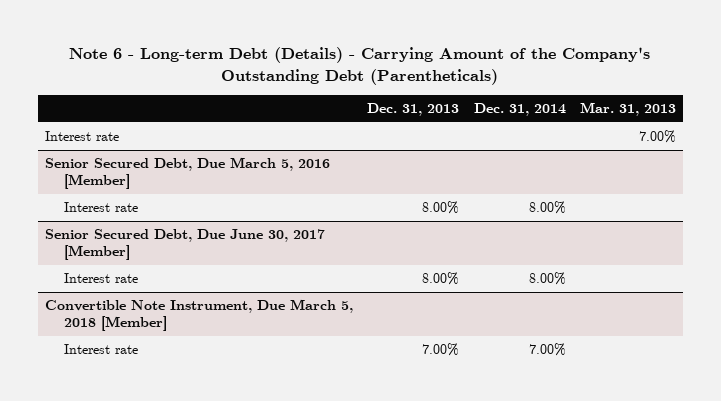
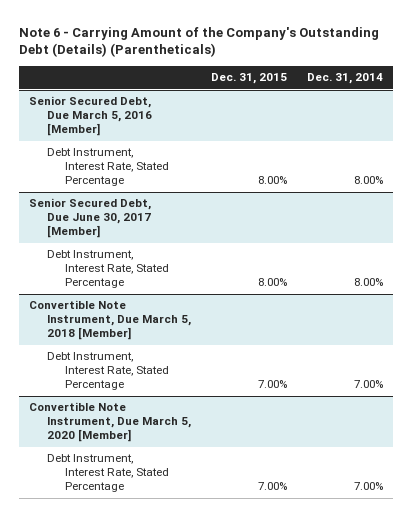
- Note 6 - Long-term Debt (Details) - Carrying Amount of the Company's Outstanding Debt (Parentheticals)
+ Note 6 - Carrying Amount of the Company's Outstanding Debt (Details) (Parentheticals)
- | Dec. 31, 2013 | Dec. 31, 2014 | Mar. 31, 2013
+ | Dec. 31, 2015 | Dec. 31, 2014
- Interest rate | | | 7.00%
@ Senior Secured Debt, Due March 5, 2016 [Member]
- Interest rate | 8.00% | 8.00% |
+ Debt Instrument, Interest Rate, Stated Percentage | 8.00% | 8.00%
@ Senior Secured Debt, Due June 30, 2017 [Member]
- Interest rate | 8.00% | 8.00% |
+ Debt Instrument, Interest Rate, Stated Percentage | 8.00% | 8.00%
@ Convertible Note Instrument, Due March 5, 2018 [Member]
- Interest rate | 7.00% | 7.00% |
+ Debt Instrument, Interest Rate, Stated Percentage | 7.00% | 7.00%
+ Convertible Note Instrument, Due March 5, 2020 [Member]
+ Debt Instrument, Interest Rate, Stated Percentage | 7.00% | 7.00%

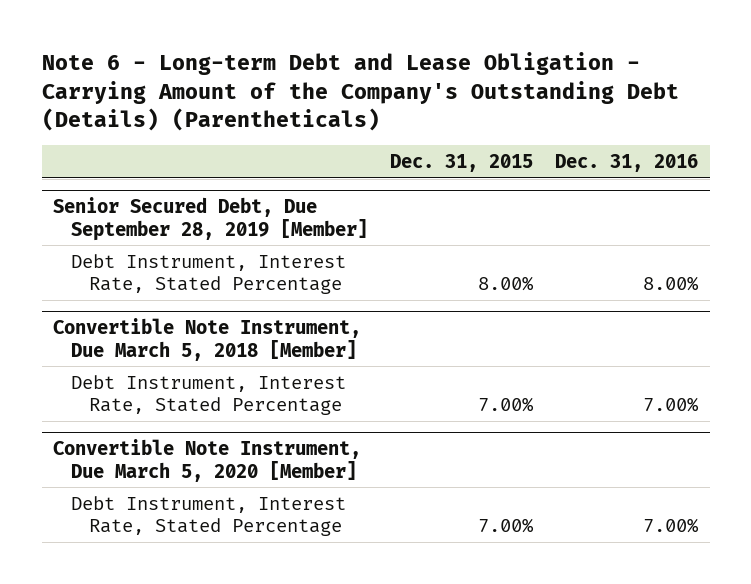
- Note 6 - Carrying Amount of the Company's Outstanding Debt (Details) (Parentheticals)
+ Note 6 - Long-term Debt and Lease Obligation - Carrying Amount of the Company's Outstanding Debt (Details) (Parentheticals)
- | Dec. 31, 2015 | Dec. 31, 2014
+ | Dec. 31, 2015 | Dec. 31, 2016
- Senior Secured Debt, Due March 5, 2016 [Member]
- Debt Instrument, Interest Rate, Stated Percentage | 8.00% | 8.00%
- Senior Secured Debt, Due June 30, 2017 [Member]
+ Senior Secured Debt, Due September 28, 2019 [Member]

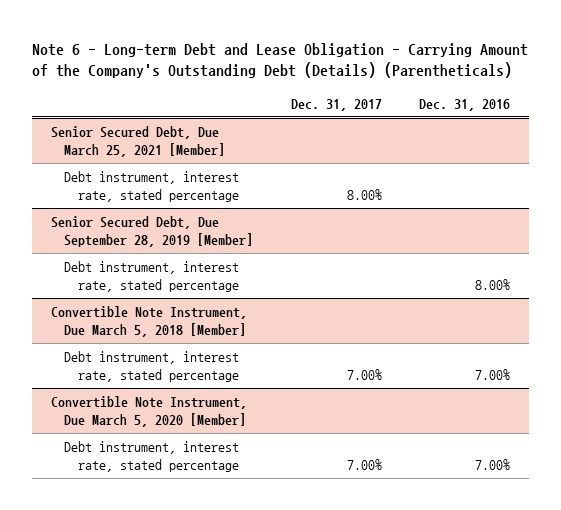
- | Dec. 31, 2015 | Dec. 31, 2016
+ | Dec. 31, 2017 | Dec. 31, 2016
+ Senior Secured Debt, Due March 25, 2021 [Member]
+ Debt instrument, interest rate, stated percentage | 8.00% |
@ Senior Secured Debt, Due September 28, 2019 [Member]
- Debt Instrument, Interest Rate, Stated Percentage | 8.00% | 8.00%
+ Debt instrument, interest rate, stated percentage | | 8.00%
@ Convertible Note Instrument, Due March 5, 2018 [Member]
- Debt Instrument, Interest Rate, Stated Percentage | 7.00% | 7.00%
+ Debt instrument, interest rate, stated percentage | 7.00% | 7.00%
@ Convertible Note Instrument, Due March 5, 2020 [Member]
- Debt Instrument, Interest Rate, Stated Percentage | 7.00% | 7.00%
+ Debt instrument, interest rate, stated percentage | 7.00% | 7.00%

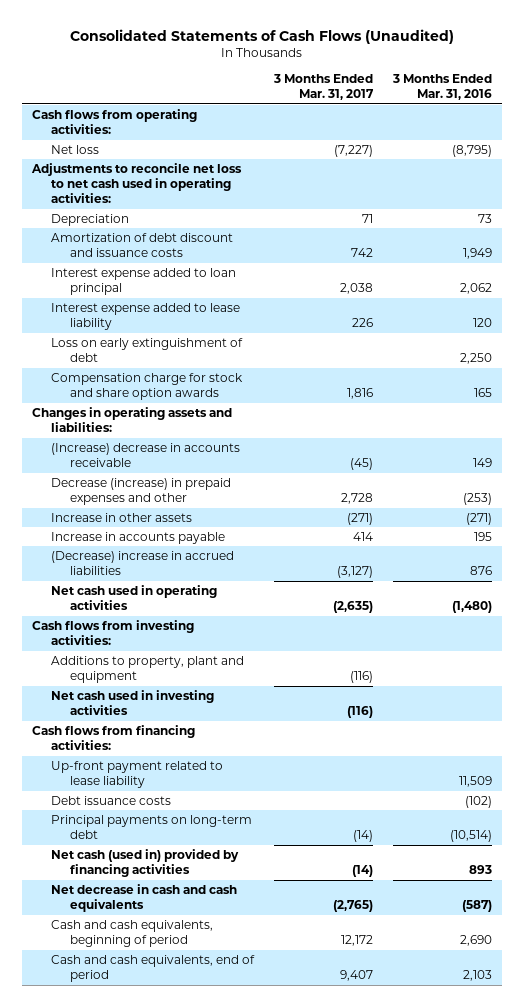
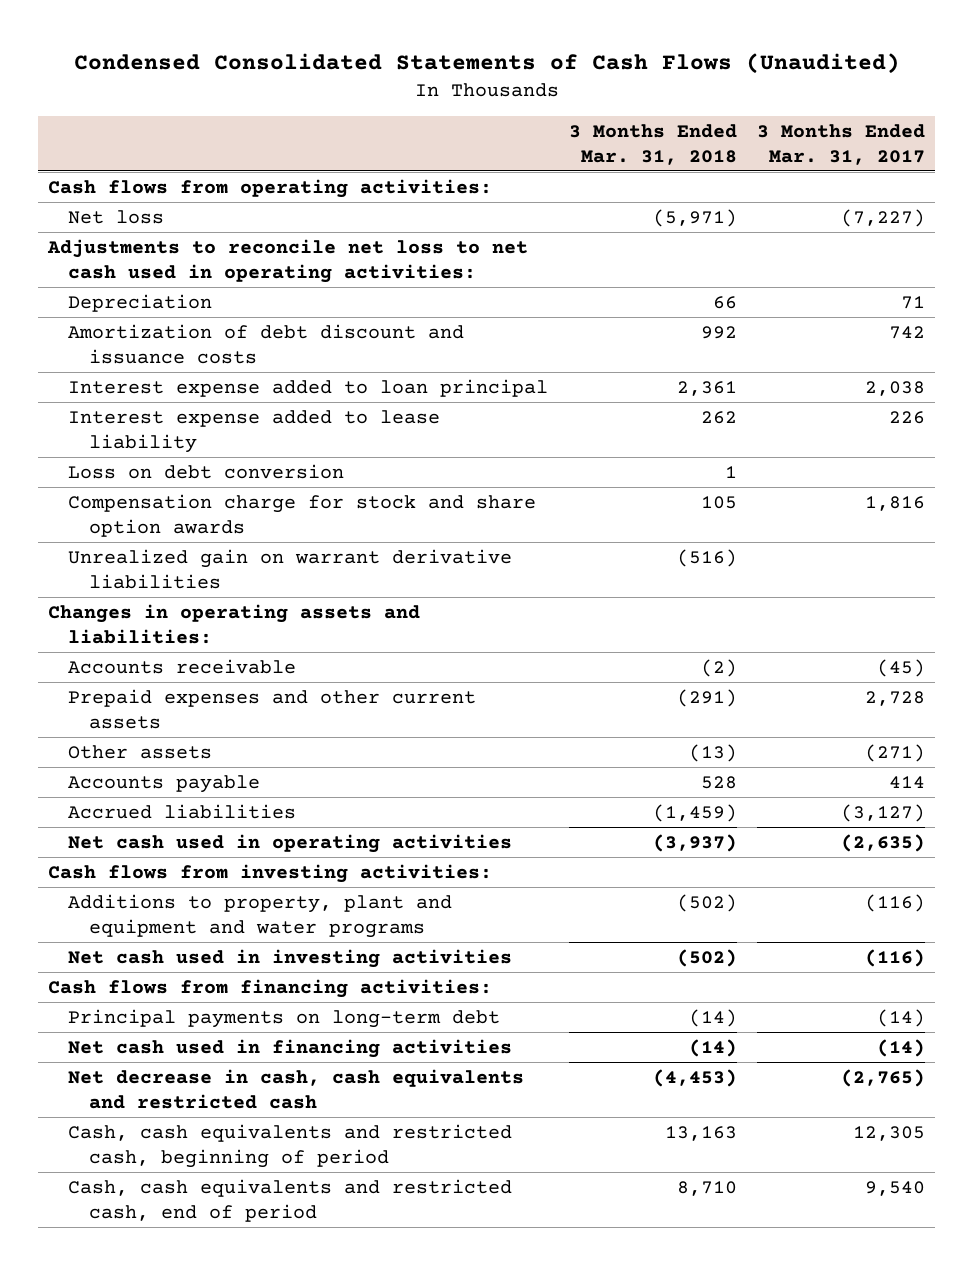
- Consolidated Statements of Cash Flows (Unaudited)
+ Condensed Consolidated Statements of Cash Flows (Unaudited)
- | 3 Months Ended Mar. 31, 2017 | 3 Months Ended Mar. 31, 2016
+ | 3 Months Ended Mar. 31, 2018 | 3 Months Ended Mar. 31, 2017
- Loss on early extinguishment of debt | | 2,250
+ Loss on debt conversion | 1 |
+ Unrealized gain on warrant derivative liabilities | (516) |
- (Increase) decrease in accounts receivable | (45) | 149
- Decrease (increase) in prepaid expenses and other | 2,728 | (253)
- Increase in other assets | (271) | (271)
- Increase in accounts payable | 414 | 195
- (Decrease) increase in accrued liabilities | (3,127) | 876
+ Accounts receivable | (2) | (45)
+ Prepaid expenses and other current assets | (291) | 2,728
+ Other assets | (13) | (271)
+ Accounts payable | 528 | 414
+ Accrued liabilities | (1,459) | (3,127)
- Additions to property, plant and equipment | (116) |
+ Additions to property, plant and equipment and water programs | (502) | (116)
- Up-front payment related to lease liability | | 11,509
- Debt issuance costs | | (102)
- Net cash (used in) provided by financing activities | (14) | 893
- Net decrease in cash and cash equivalents | (2,765) | (587)
- Cash and cash equivalents, beginning of period | 12,172 | 2,690
- Cash and cash equivalents, end of period | 9,407 | 2,103
+ Net cash used in financing activities | (14) | (14)
+ Net decrease in cash, cash equivalents and restricted cash | (4,453) | (2,765)
+ Cash, cash equivalents and restricted cash, beginning of period | 13,163 | 12,305
+ Cash, cash equivalents and restricted cash, end of period | 8,710 | 9,540

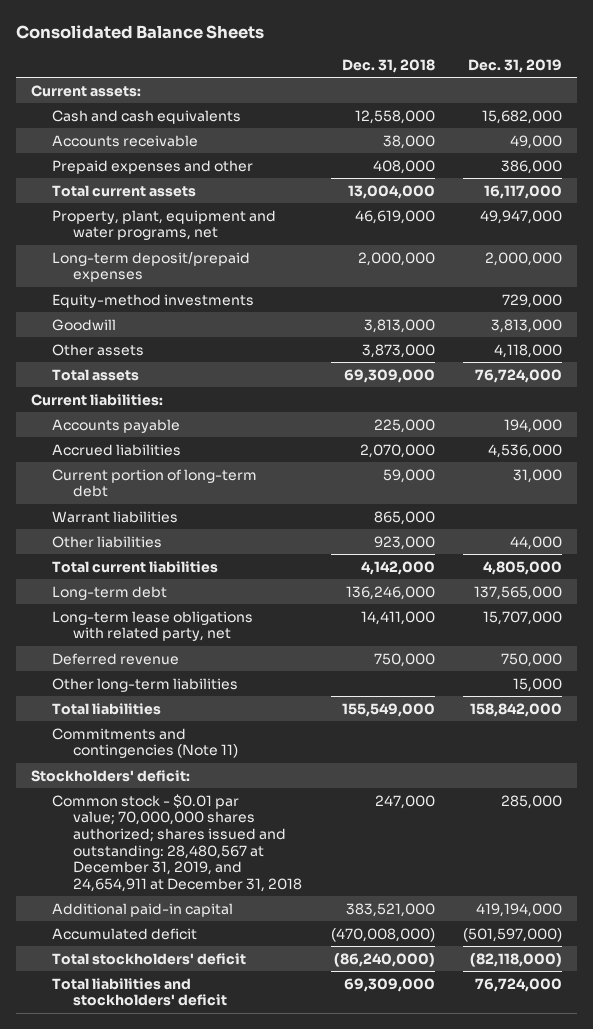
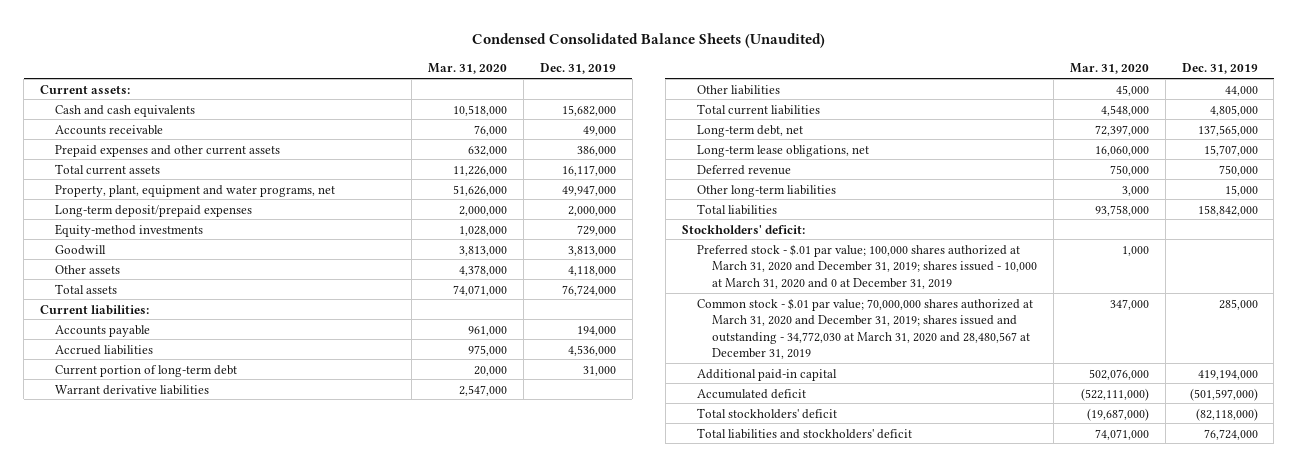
- Consolidated Balance Sheets
+ Condensed Consolidated Balance Sheets (Unaudited)
- | Dec. 31, 2018 | Dec. 31, 2019
+ | Mar. 31, 2020 | Dec. 31, 2019
- Prepaid expenses and other | 408,000 | 386,000
+ Prepaid expenses and other current assets | 632,000 | 386,000
- Warrant liabilities | 865,000 |
+ Warrant derivative liabilities | 2,547,000 |
- Long-term debt | 136,246,000 | 137,565,000
- Long-term lease obligations with related party, net | 14,411,000 | 15,707,000
+ Long-term debt, net | 72,397,000 | 137,565,000
+ Long-term lease obligations, net | 16,060,000 | 15,707,000
- Commitments and contingencies (Note 11)
- Common stock - $0.01 par value; 70,000,000 shares authorized; shares issued and outstanding: 28,480,567 at December 31, 2019, and 24,654,911 at December 31, 2018 | 247,000 | 285,000
+ Preferred stock - $.01 par value; 100,000 shares authorized at March 31, 2020 and December 31, 2019; shares issued - 10,000 at March 31, 2020 and 0 at December 31, 2019 | 1,000 |
+ Common stock - $.01 par value; 70,000,000 shares authorized at March 31, 2020 and December 31, 2019; shares issued and outstanding - 34,772,030 at March 31, 2020 and 28,480,567 at December 31, 2019 | 347,000 | 285,000

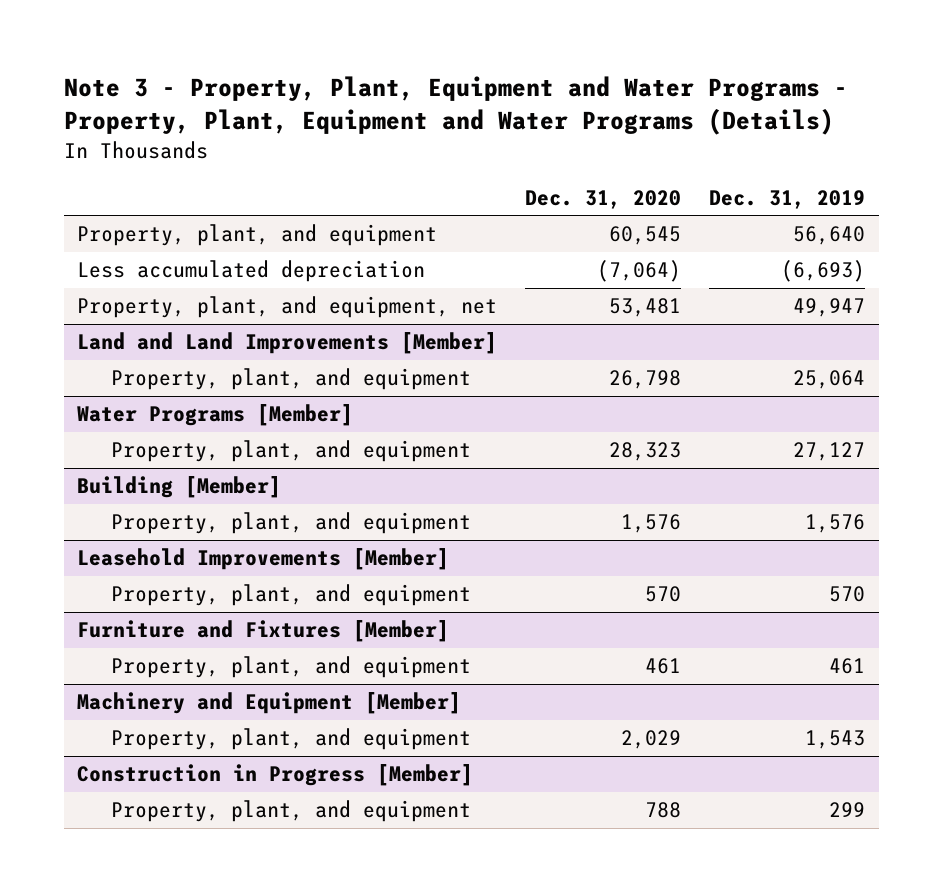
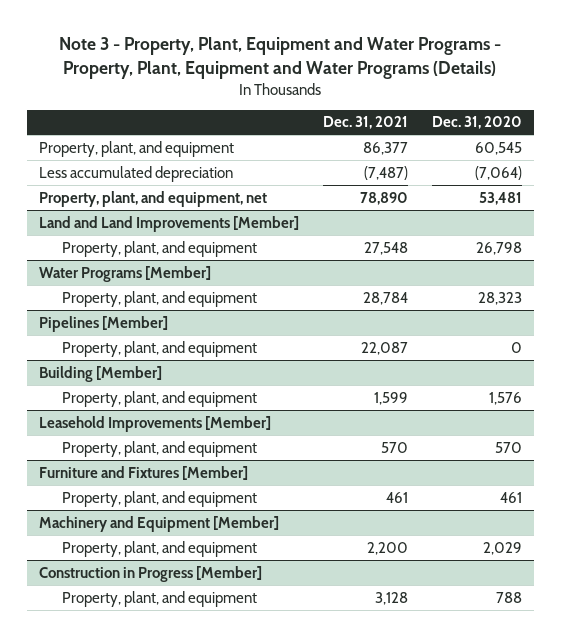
- | Dec. 31, 2020 | Dec. 31, 2019
+ | Dec. 31, 2021 | Dec. 31, 2020
+ Pipelines [Member]
+ Property, plant, and equipment | 22,087 | 0

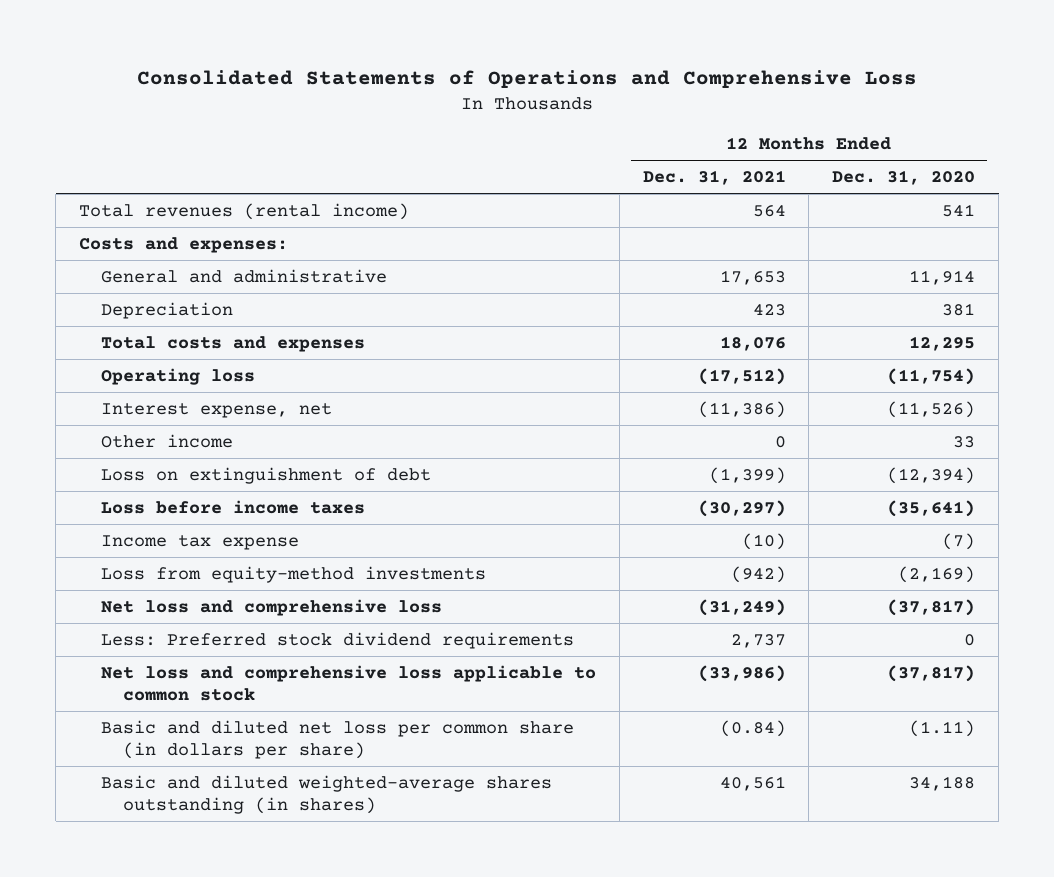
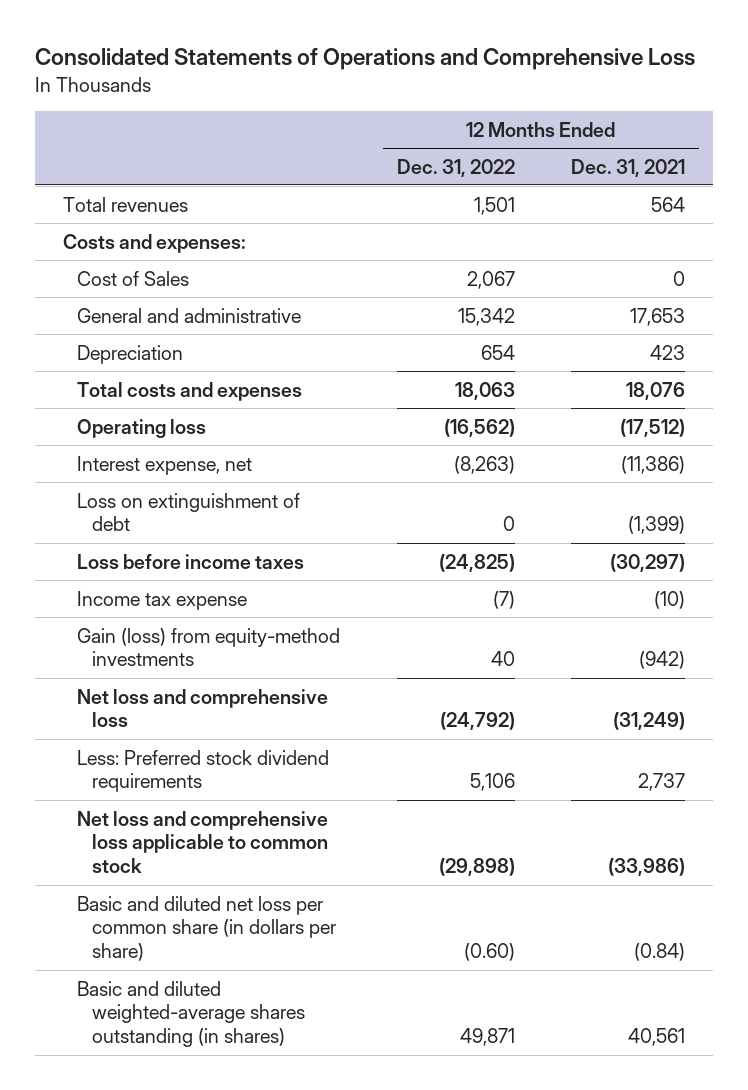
- | 12 Months Ended Dec. 31, 2021 | 12 Months Ended Dec. 31, 2020
+ | 12 Months Ended Dec. 31, 2022 | 12 Months Ended Dec. 31, 2021
- Total revenues (rental income) | 564 | 541
+ Total revenues | 1,501 | 564
+ Cost of Sales | 2,067 | 0
- Other income | 0 | 33
- Loss from equity-method investments | (942) | (2,169)
+ Gain (loss) from equity-method investments | 40 | (942)

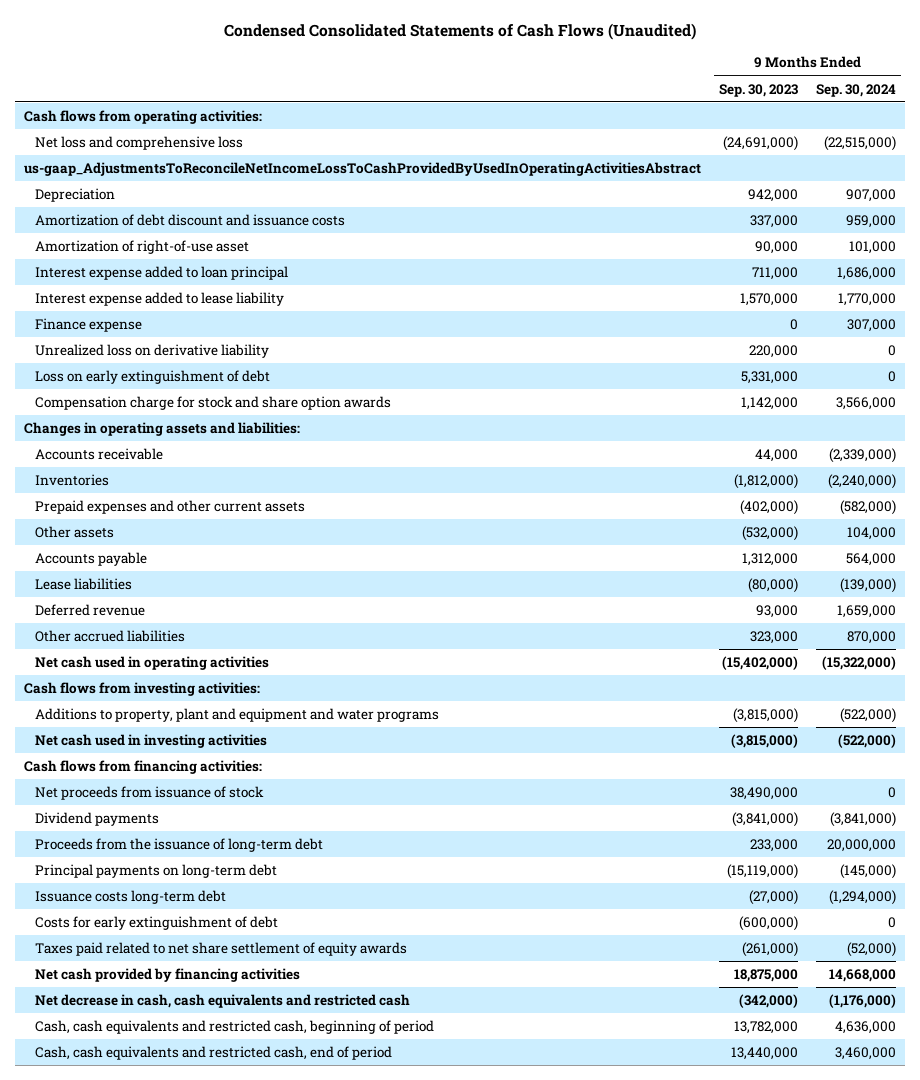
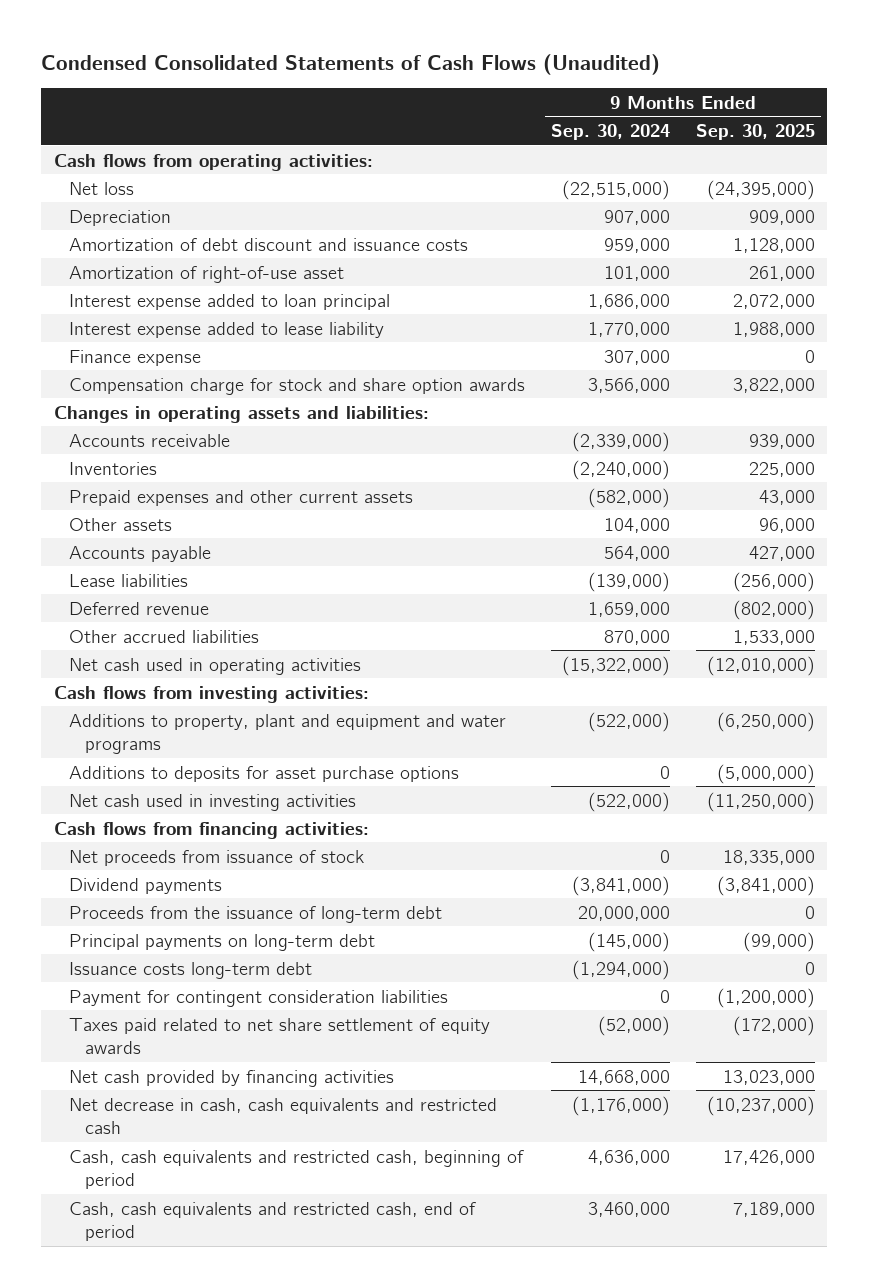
- | 9 Months Ended Sep. 30, 2023 | 9 Months Ended Sep. 30, 2024
+ | 9 Months Ended Sep. 30, 2024 | 9 Months Ended Sep. 30, 2025
- Net loss and comprehensive loss | (24,691,000) | (22,515,000)
- us-gaap_AdjustmentsToReconcileNetIncomeLossToCashProvidedByUsedInOperatingActivitiesAbstract
+ Net loss | (22,515,000) | (24,395,000)
- Unrealized loss on derivative liability | 220,000 | 0
- Loss on early extinguishment of debt | 5,331,000 | 0
+ Additions to deposits for asset purchase options | 0 | (5,000,000)
- Costs for early extinguishment of debt | (600,000) | 0
+ Payment for contingent consideration liabilities | 0 | (1,200,000)

